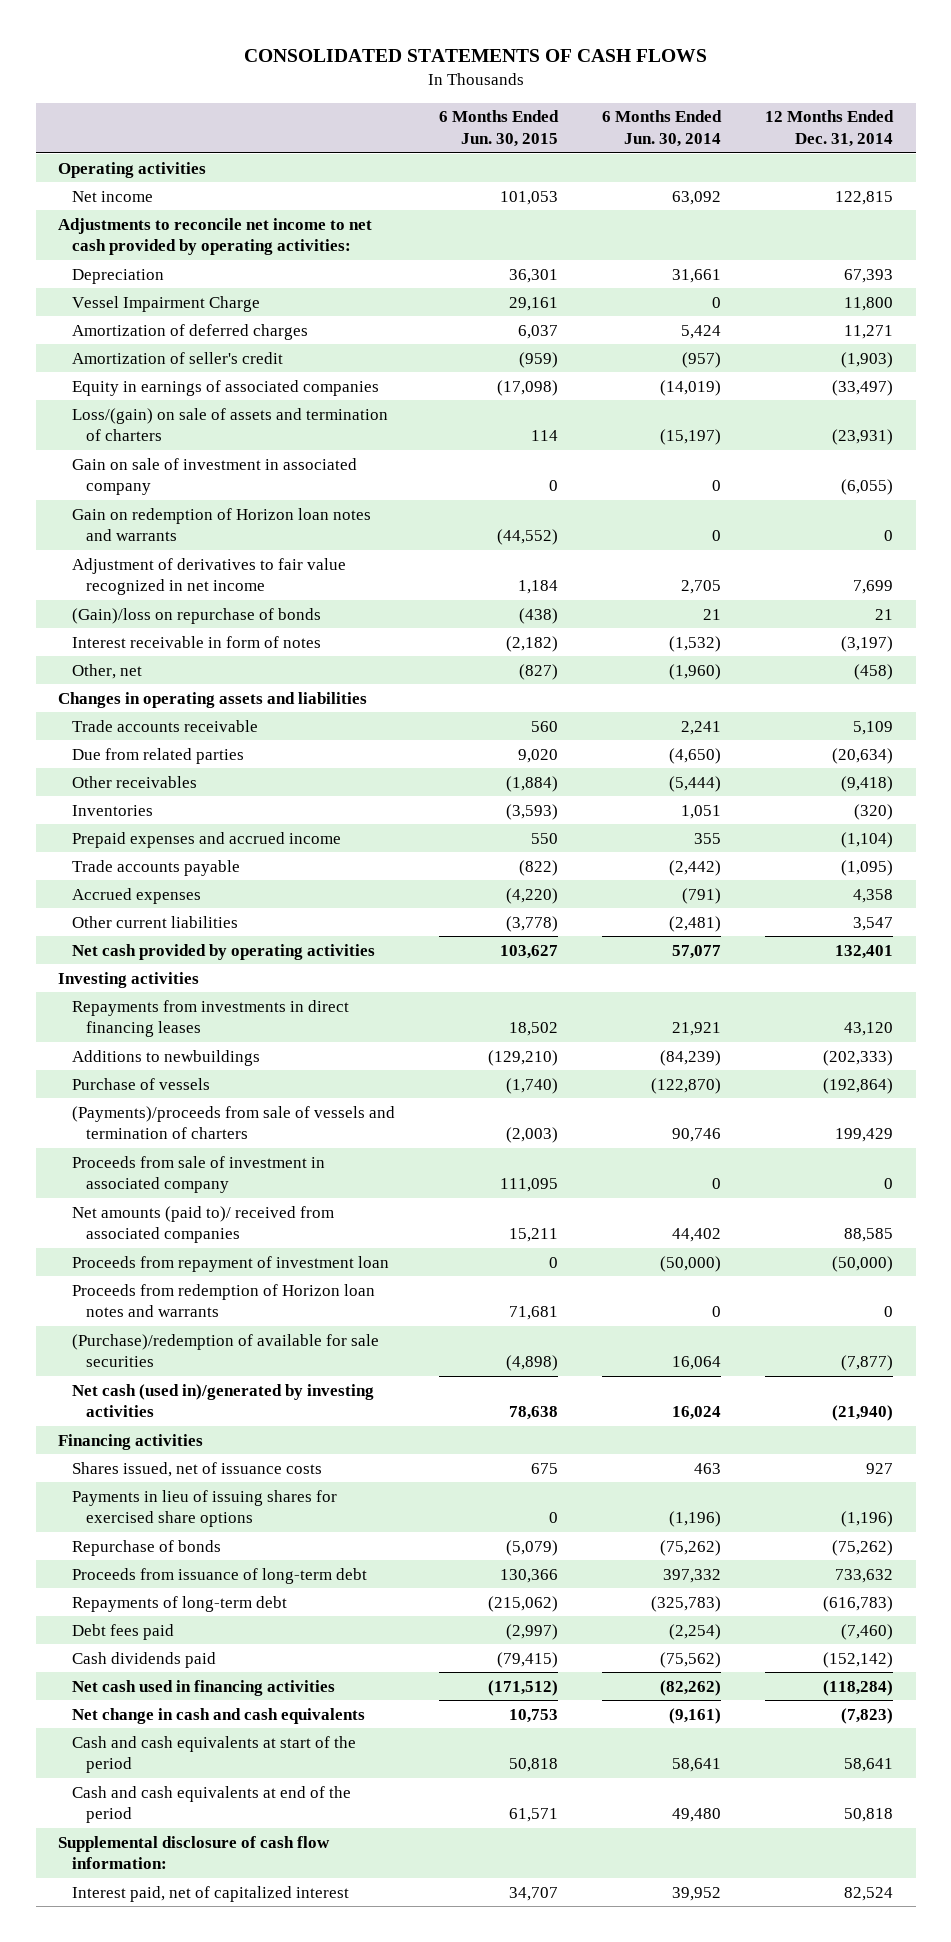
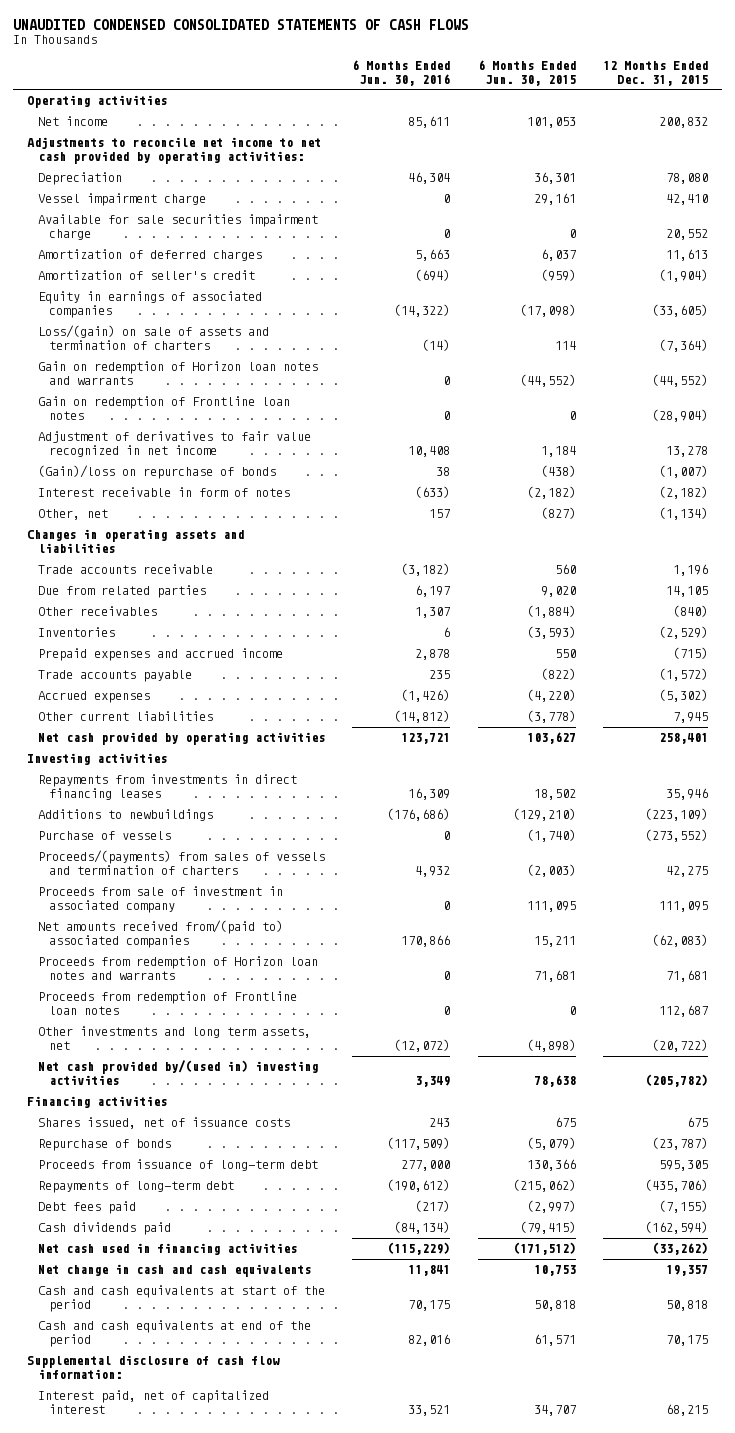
- CONSOLIDATED STATEMENTS OF CASH FLOWS
+ UNAUDITED CONDENSED CONSOLIDATED STATEMENTS OF CASH FLOWS
- | 6 Months Ended Jun. 30, 2015 | 6 Months Ended Jun. 30, 2014 | 12 Months Ended Dec. 31, 2014
+ | 6 Months Ended Jun. 30, 2016 | 6 Months Ended Jun. 30, 2015 | 12 Months Ended Dec. 31, 2015
- Vessel Impairment Charge | 29,161 | 0 | 11,800
+ Vessel impairment charge | 0 | 29,161 | 42,410
+ Available for sale securities impairment charge | 0 | 0 | 20,552
- Gain on sale of investment in associated company | 0 | 0 | (6,055)
+ Gain on redemption of Frontline loan notes | 0 | 0 | (28,904)
- (Payments)/proceeds from sale of vessels and termination of charters | (2,003) | 90,746 | 199,429
+ Proceeds/(payments) from sales of vessels and termination of charters | 4,932 | (2,003) | 42,275
- Net amounts (paid to)/ received from associated companies | 15,211 | 44,402 | 88,585
- Proceeds from repayment of investment loan | 0 | (50,000) | (50,000)
+ Net amounts received from/(paid to) associated companies | 170,866 | 15,211 | (62,083)
- (Purchase)/redemption of available for sale securities | (4,898) | 16,064 | (7,877)
- Net cash (used in)/generated by investing activities | 78,638 | 16,024 | (21,940)
+ Proceeds from redemption of Frontline loan notes | 0 | 0 | 112,687
+ Other investments and long term assets, net | (12,072) | (4,898) | (20,722)
+ Net cash provided by/(used in) investing activities | 3,349 | 78,638 | (205,782)
- Payments in lieu of issuing shares for exercised share options | 0 | (1,196) | (1,196)

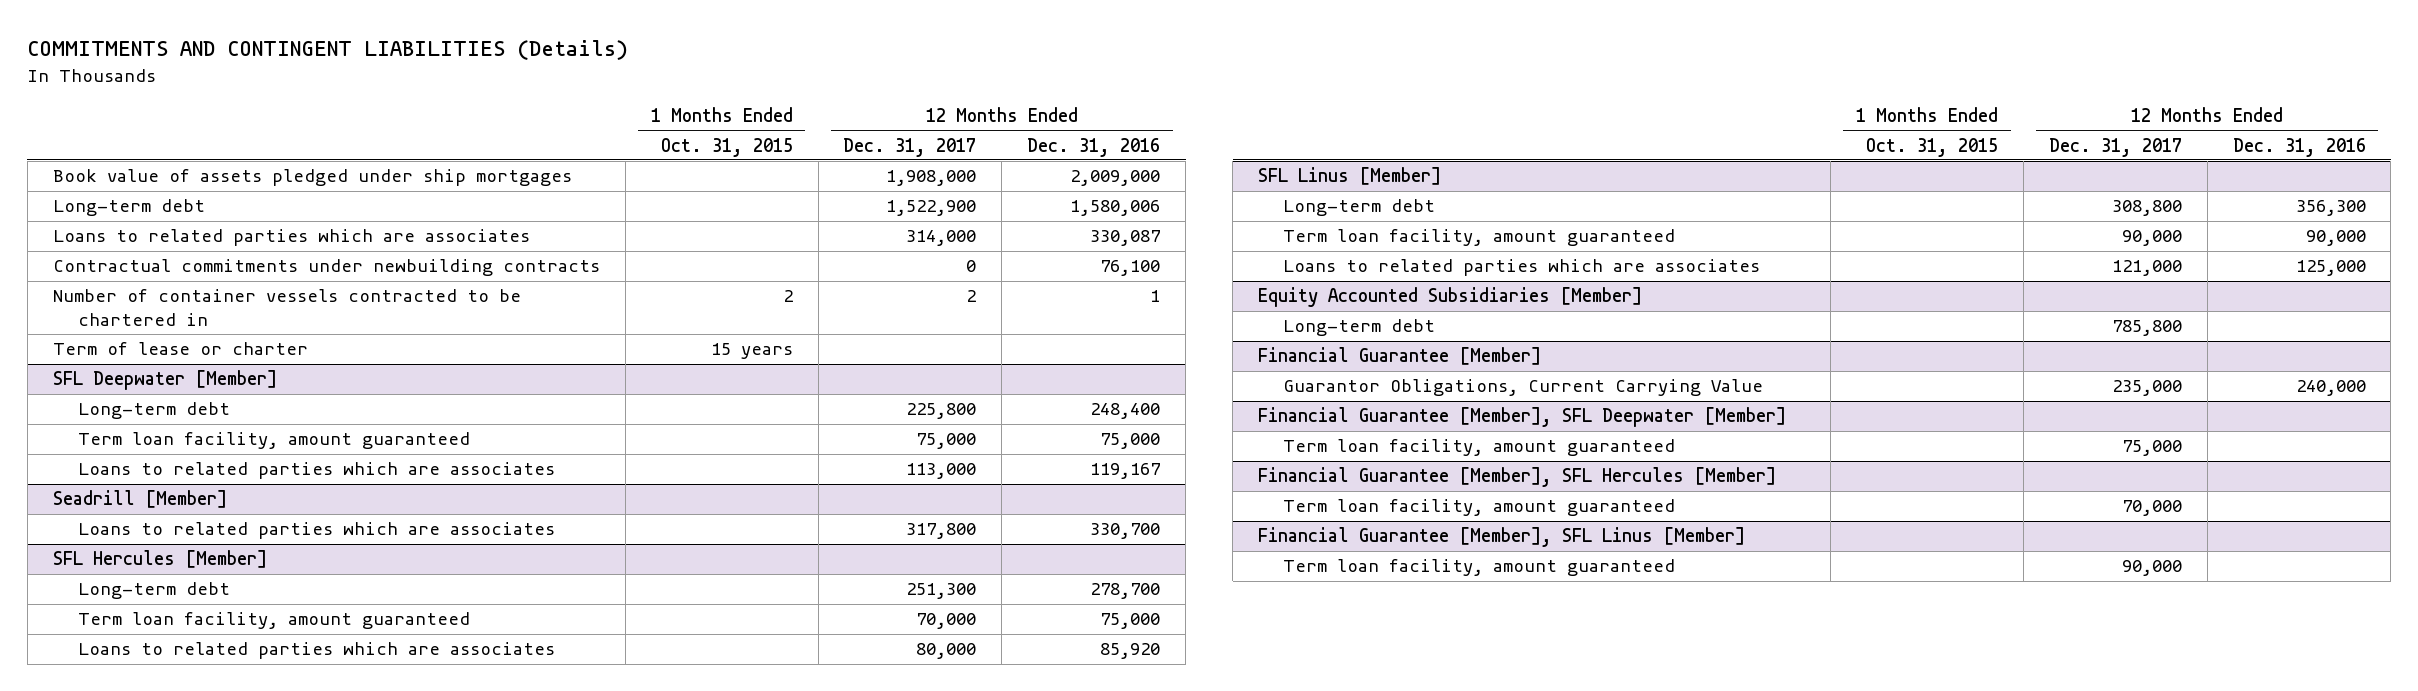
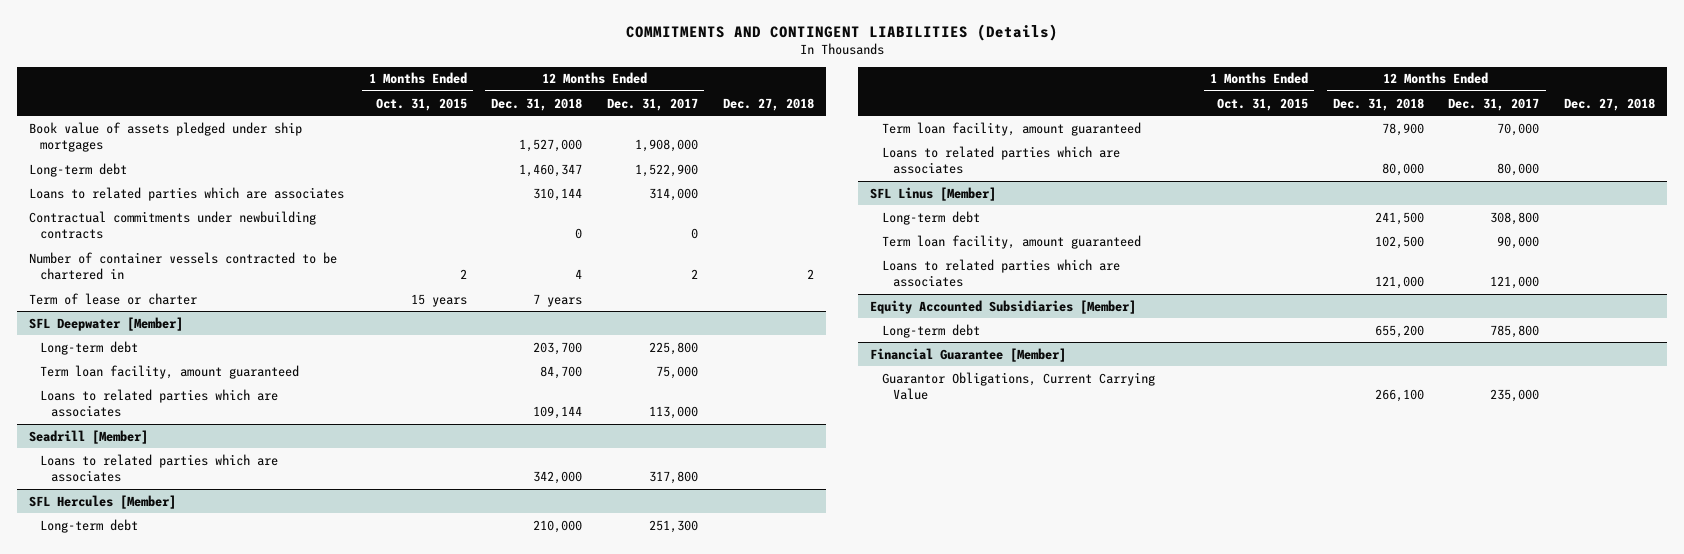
- | 1 Months Ended Oct. 31, 2015 | 12 Months Ended Dec. 31, 2017 | 12 Months Ended Dec. 31, 2016
+ | 1 Months Ended Oct. 31, 2015 | 12 Months Ended Dec. 31, 2018 | 12 Months Ended Dec. 31, 2017 | Dec. 27, 2018
- Financial Guarantee [Member], SFL Deepwater [Member]
- Term loan facility, amount guaranteed | | 75,000 |
- Financial Guarantee [Member], SFL Hercules [Member]
- Term loan facility, amount guaranteed | | 70,000 |
- Financial Guarantee [Member], SFL Linus [Member]
- Term loan facility, amount guaranteed | | 90,000 |

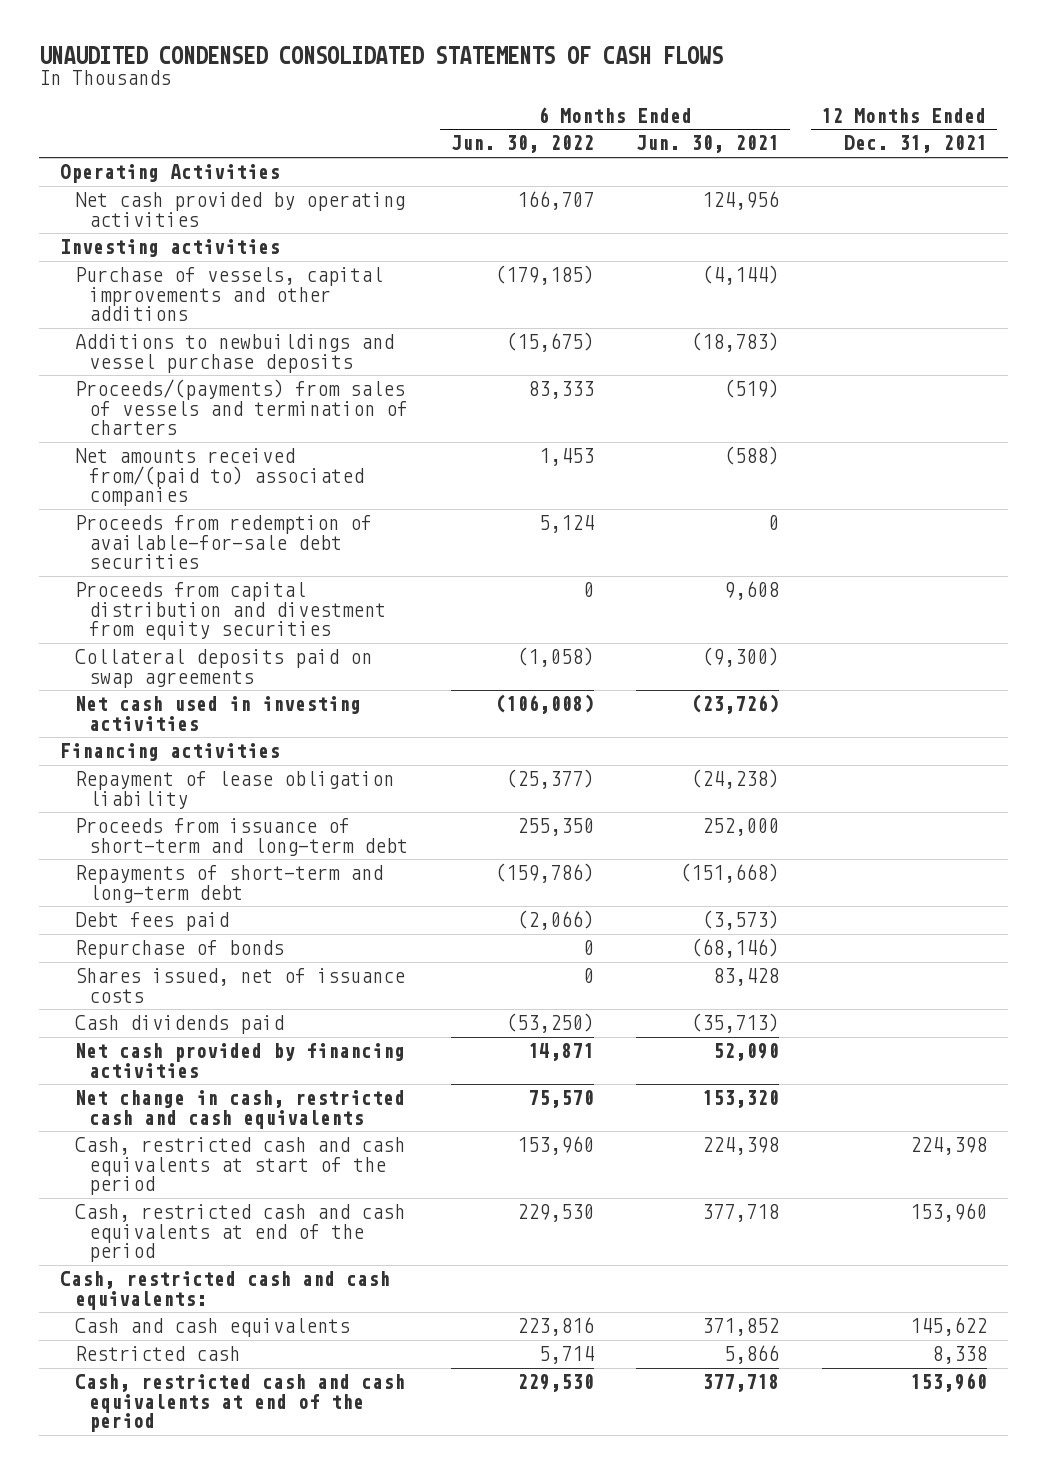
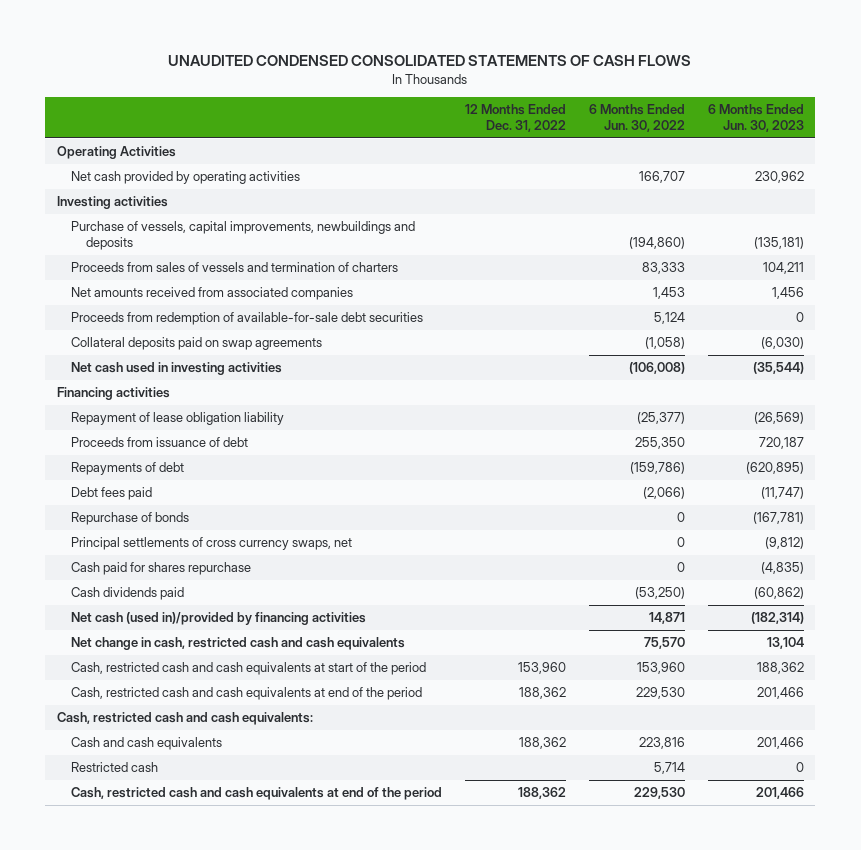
- | 6 Months Ended Jun. 30, 2022 | 6 Months Ended Jun. 30, 2021 | 12 Months Ended Dec. 31, 2021
+ | 12 Months Ended Dec. 31, 2022 | 6 Months Ended Jun. 30, 2022 | 6 Months Ended Jun. 30, 2023
- Purchase of vessels, capital improvements and other additions | (179,185) | (4,144) |
- Additions to newbuildings and vessel purchase deposits | (15,675) | (18,783) |
- Proceeds/(payments) from sales of vessels and termination of charters | 83,333 | (519) |
- Net amounts received from/(paid to) associated companies | 1,453 | (588) |
+ Purchase of vessels, capital improvements, newbuildings and deposits | | (194,860) | (135,181)
+ Proceeds from sales of vessels and termination of charters | | 83,333 | 104,211
+ Net amounts received from associated companies | | 1,453 | 1,456
- Proceeds from capital distribution and divestment from equity securities | 0 | 9,608 |
- Proceeds from issuance of short-term and long-term debt | 255,350 | 252,000 |
- Repayments of short-term and long-term debt | (159,786) | (151,668) |
+ Proceeds from issuance of debt | | 255,350 | 720,187
+ Repayments of debt | | (159,786) | (620,895)
- Shares issued, net of issuance costs | 0 | 83,428 |
+ Principal settlements of cross currency swaps, net | | 0 | (9,812)
+ Cash paid for shares repurchase | | 0 | (4,835)
- Net cash provided by financing activities | 14,871 | 52,090 |
+ Net cash (used in)/provided by financing activities | | 14,871 | (182,314)

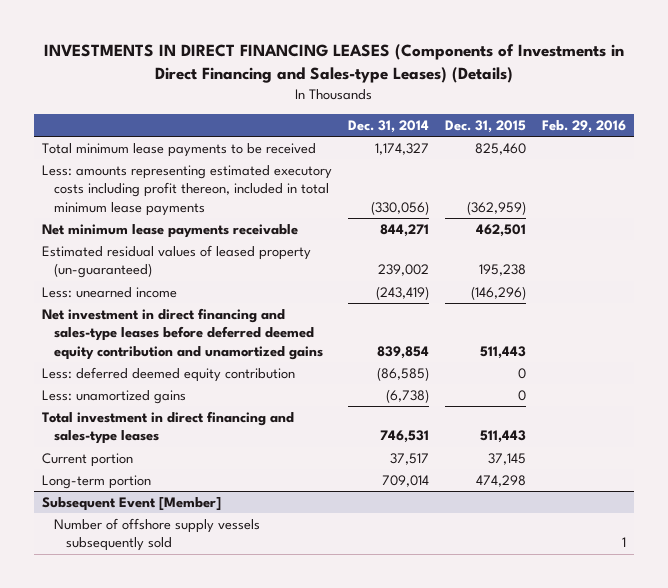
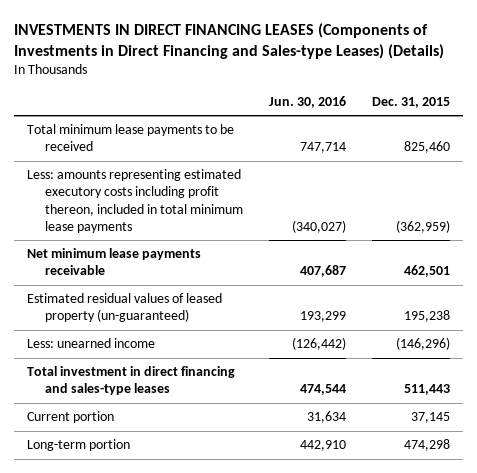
- | Dec. 31, 2014 | Dec. 31, 2015 | Feb. 29, 2016
+ | Jun. 30, 2016 | Dec. 31, 2015
- Net investment in direct financing and sales-type leases before deferred deemed equity contribution and unamortized gains | 839,854 | 511,443 |
- Less: deferred deemed equity contribution | (86,585) | 0 |
- Less: unamortized gains | (6,738) | 0 |
- Subsequent Event [Member]
- Number of offshore supply vessels subsequently sold | | | 1

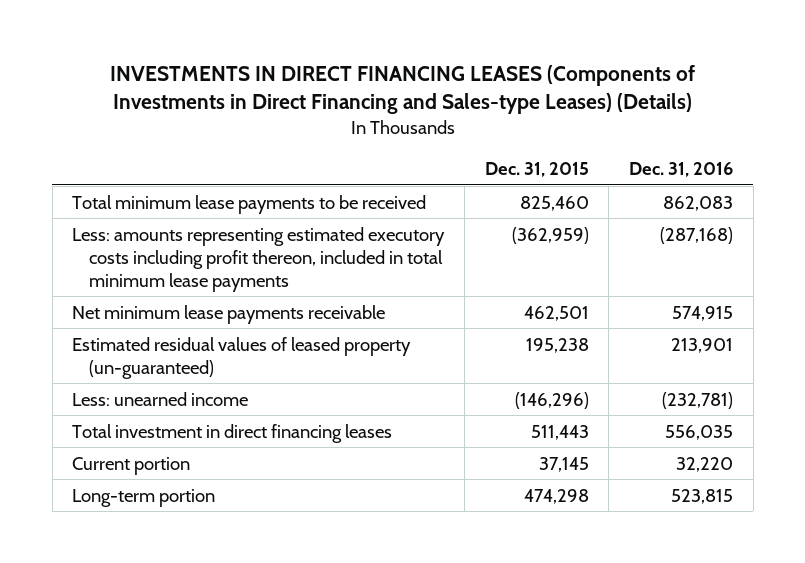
- | Jun. 30, 2016 | Dec. 31, 2015
+ | Dec. 31, 2015 | Dec. 31, 2016
- Total investment in direct financing and sales-type leases | 474,544 | 511,443
+ Total investment in direct financing leases | 511,443 | 556,035

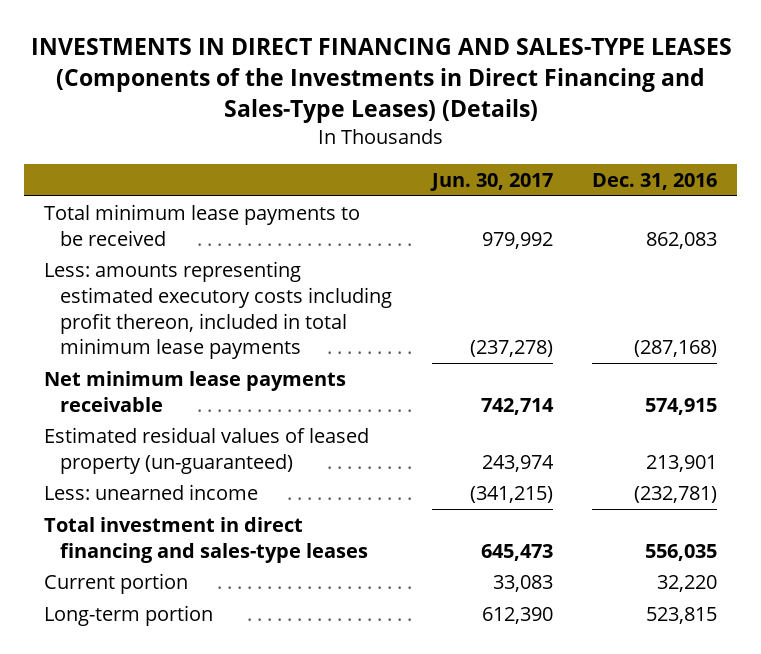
- INVESTMENTS IN DIRECT FINANCING LEASES (Components of Investments in Direct Financing and Sales-type Leases) (Details)
+ INVESTMENTS IN DIRECT FINANCING AND SALES-TYPE LEASES (Components of the Investments in Direct Financing and Sales-Type Leases) (Details)
- | Dec. 31, 2015 | Dec. 31, 2016
+ | Jun. 30, 2017 | Dec. 31, 2016
- Total investment in direct financing leases | 511,443 | 556,035
+ Total investment in direct financing and sales-type leases | 645,473 | 556,035

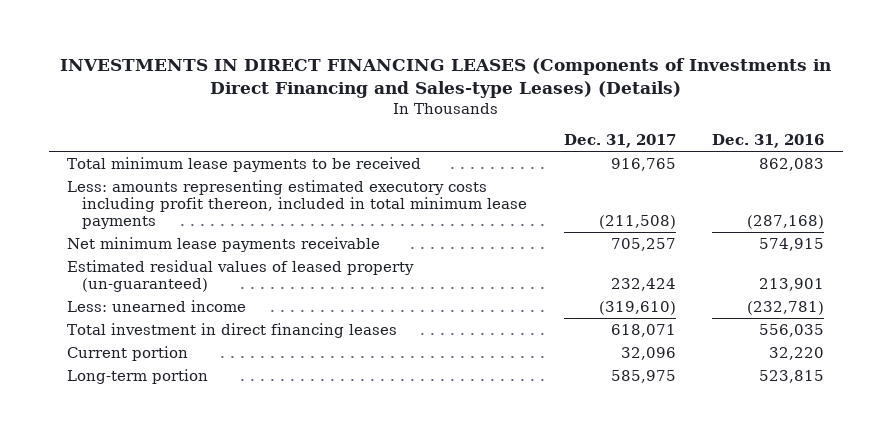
- INVESTMENTS IN DIRECT FINANCING AND SALES-TYPE LEASES (Components of the Investments in Direct Financing and Sales-Type Leases) (Details)
+ INVESTMENTS IN DIRECT FINANCING LEASES (Components of Investments in Direct Financing and Sales-type Leases) (Details)
- | Jun. 30, 2017 | Dec. 31, 2016
+ | Dec. 31, 2017 | Dec. 31, 2016
- Total investment in direct financing and sales-type leases | 645,473 | 556,035
+ Total investment in direct financing leases | 618,071 | 556,035

